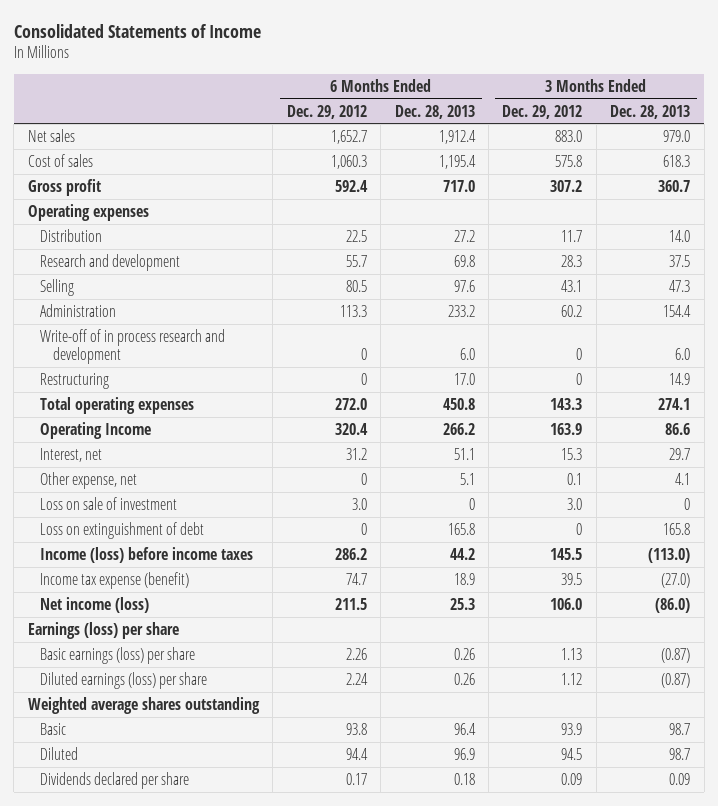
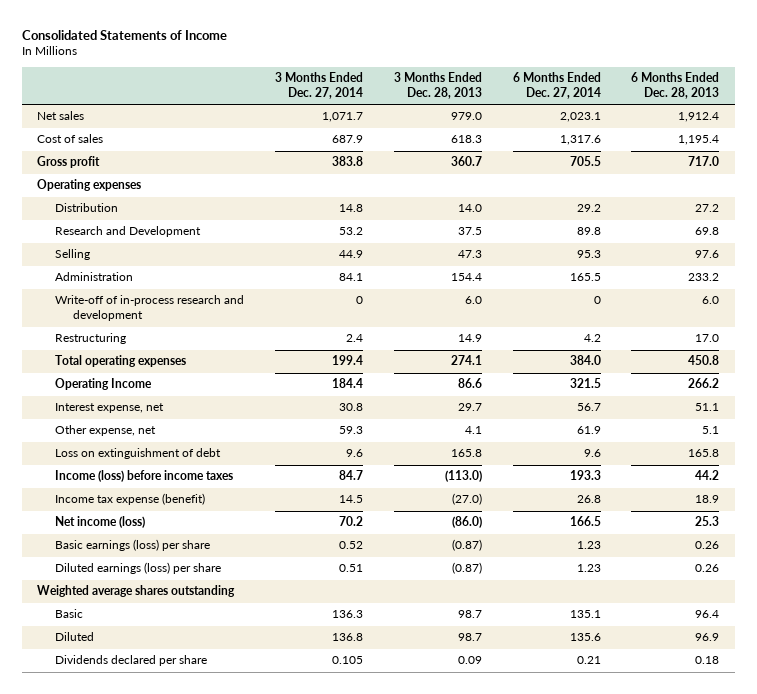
- | 6 Months Ended Dec. 29, 2012 | 6 Months Ended Dec. 28, 2013 | 3 Months Ended Dec. 29, 2012 | 3 Months Ended Dec. 28, 2013
+ | 3 Months Ended Dec. 27, 2014 | 3 Months Ended Dec. 28, 2013 | 6 Months Ended Dec. 27, 2014 | 6 Months Ended Dec. 28, 2013
- Research and development | 55.7 | 69.8 | 28.3 | 37.5
+ Research and Development | 53.2 | 37.5 | 89.8 | 69.8
- Write-off of in process research and development | 0 | 6.0 | 0 | 6.0
+ Write-off of in-process research and development | 0 | 6.0 | 0 | 6.0
- Interest, net | 31.2 | 51.1 | 15.3 | 29.7
+ Interest expense, net | 30.8 | 29.7 | 56.7 | 51.1
- Loss on sale of investment | 3.0 | 0 | 3.0 | 0
- Earnings (loss) per share

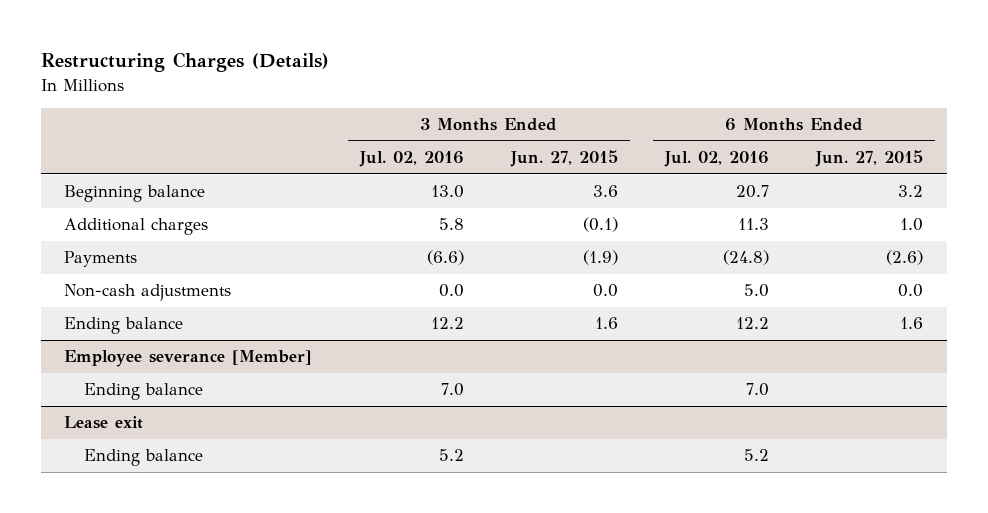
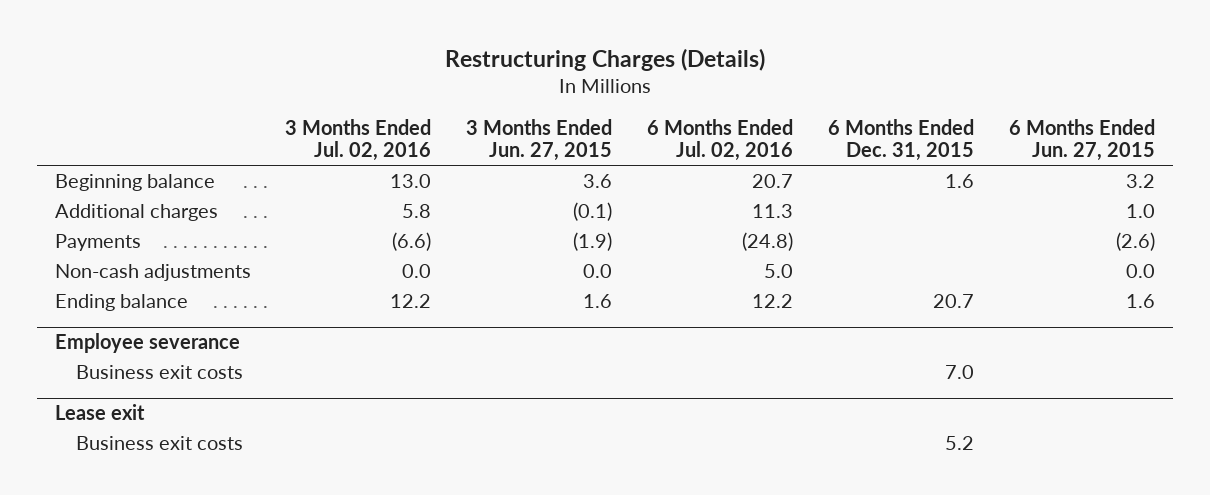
- | 3 Months Ended Jul. 02, 2016 | 3 Months Ended Jun. 27, 2015 | 6 Months Ended Jul. 02, 2016 | 6 Months Ended Jun. 27, 2015
+ | 3 Months Ended Jul. 02, 2016 | 3 Months Ended Jun. 27, 2015 | 6 Months Ended Jul. 02, 2016 | 6 Months Ended Dec. 31, 2015 | 6 Months Ended Jun. 27, 2015
- Employee severance [Member]
- Ending balance | 7.0 | | 7.0 |
+ Employee severance
+ Business exit costs | | | | 7.0 |
@ Lease exit
- Ending balance | 5.2 | | 5.2 |
+ Business exit costs | | | | 5.2 |

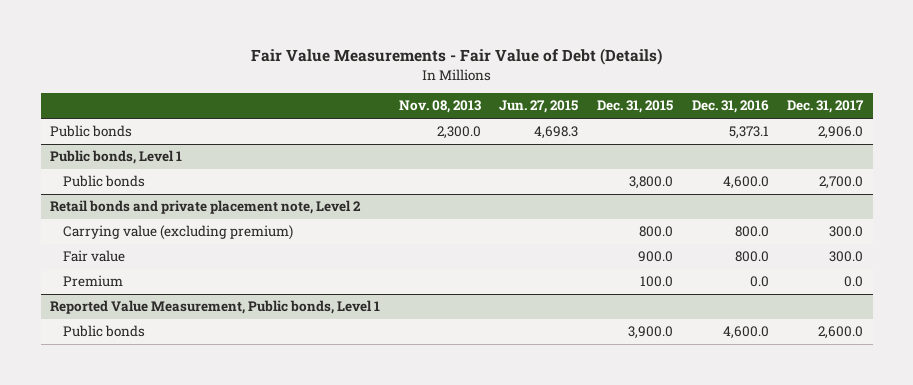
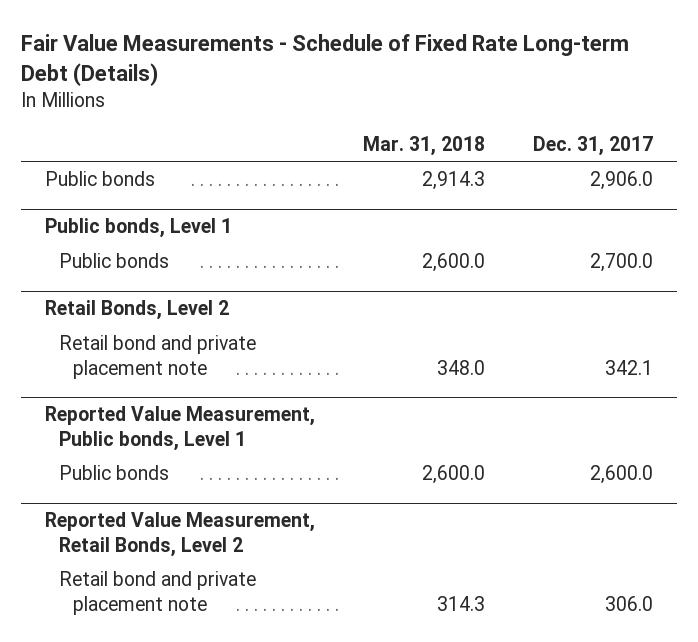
- Fair Value Measurements - Fair Value of Debt (Details)
+ Fair Value Measurements - Schedule of Fixed Rate Long-term Debt (Details)
- | Nov. 08, 2013 | Jun. 27, 2015 | Dec. 31, 2015 | Dec. 31, 2016 | Dec. 31, 2017
+ | Mar. 31, 2018 | Dec. 31, 2017
- Retail bonds and private placement note, Level 2
- Carrying value (excluding premium) | | | 800.0 | 800.0 | 300.0
- Fair value | | | 900.0 | 800.0 | 300.0
- Premium | | | 100.0 | 0.0 | 0.0
+ Retail Bonds, Level 2
+ Retail bond and private placement note | 348.0 | 342.1
+ Reported Value Measurement, Retail Bonds, Level 2
+ Retail bond and private placement note | 314.3 | 306.0

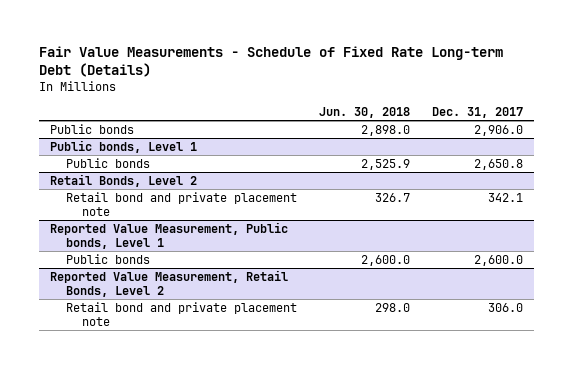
- | Mar. 31, 2018 | Dec. 31, 2017
+ | Jun. 30, 2018 | Dec. 31, 2017
@ Public bonds, Level 1
- Public bonds | 2,600.0 | 2,700.0
+ Public bonds | 2,525.9 | 2,650.8

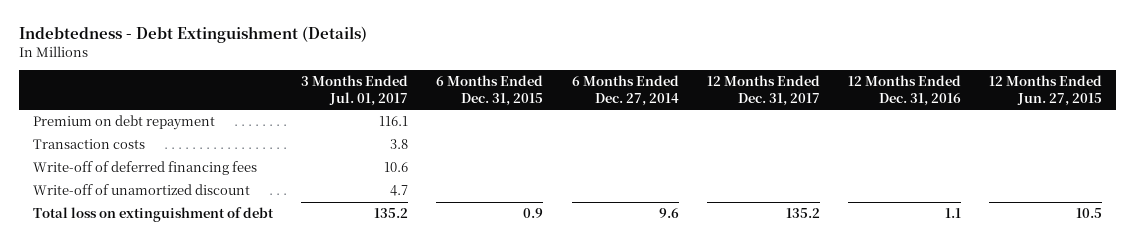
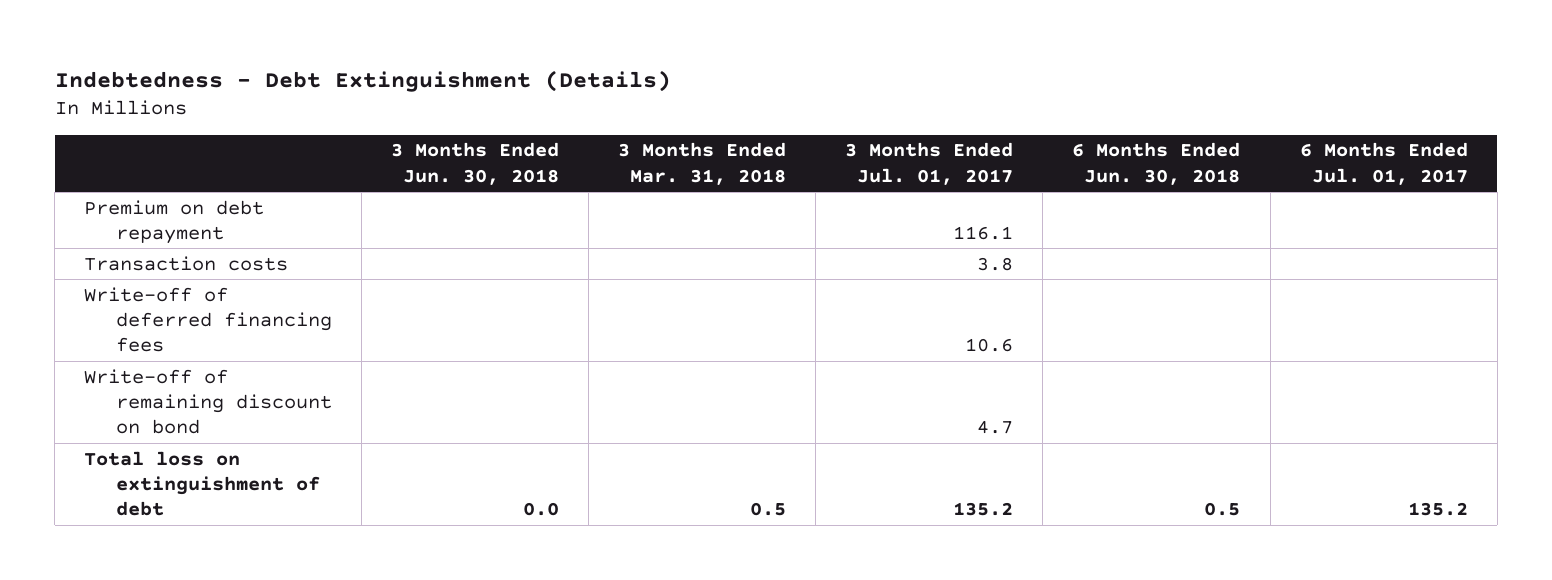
- | 3 Months Ended Jul. 01, 2017 | 6 Months Ended Dec. 31, 2015 | 6 Months Ended Dec. 27, 2014 | 12 Months Ended Dec. 31, 2017 | 12 Months Ended Dec. 31, 2016 | 12 Months Ended Jun. 27, 2015
+ | 3 Months Ended Jun. 30, 2018 | 3 Months Ended Mar. 31, 2018 | 3 Months Ended Jul. 01, 2017 | 6 Months Ended Jun. 30, 2018 | 6 Months Ended Jul. 01, 2017
- Write-off of unamortized discount | 4.7 | | | | |
+ Write-off of remaining discount on bond | | | 4.7 | |

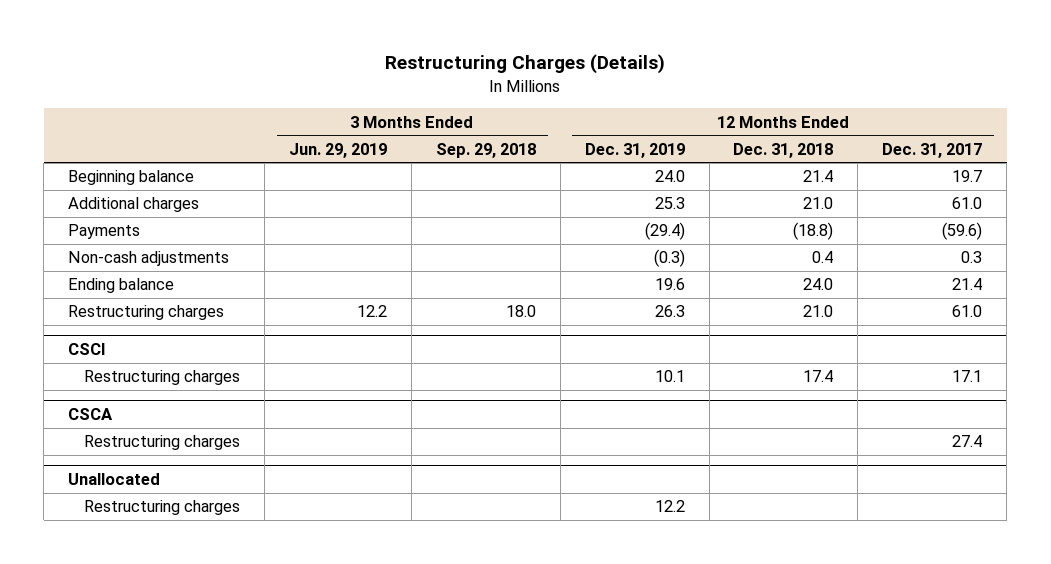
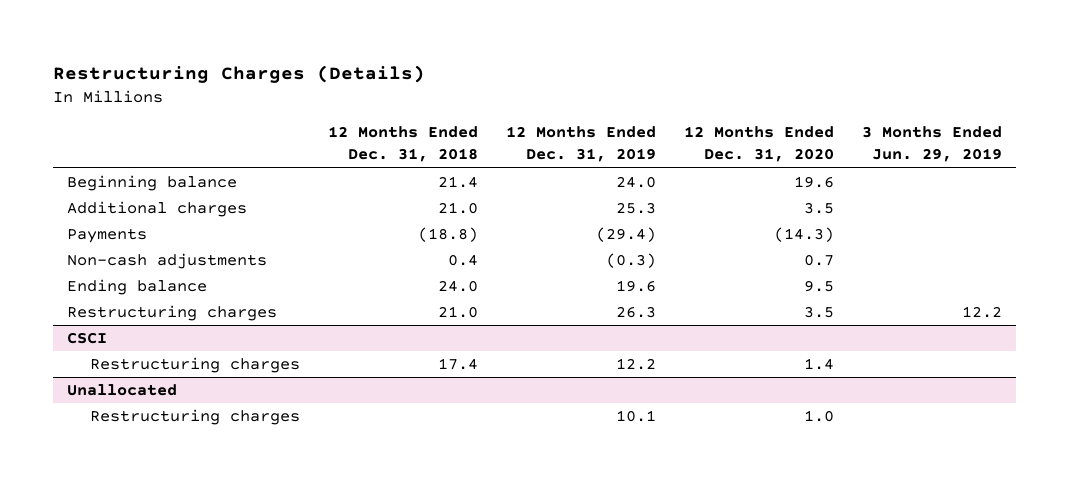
- | 3 Months Ended Jun. 29, 2019 | 3 Months Ended Sep. 29, 2018 | 12 Months Ended Dec. 31, 2019 | 12 Months Ended Dec. 31, 2018 | 12 Months Ended Dec. 31, 2017
+ | 12 Months Ended Dec. 31, 2018 | 12 Months Ended Dec. 31, 2019 | 12 Months Ended Dec. 31, 2020 | 3 Months Ended Jun. 29, 2019
@ CSCI
- Restructuring charges | | | 10.1 | 17.4 | 17.1
- CSCA
- Restructuring charges | | | | | 27.4
@ CSCI
+ Restructuring charges | 17.4 | 12.2 | 1.4 |
@ Unallocated
- Restructuring charges | | | 12.2 | |
+ Restructuring charges | | 10.1 | 1.0 |

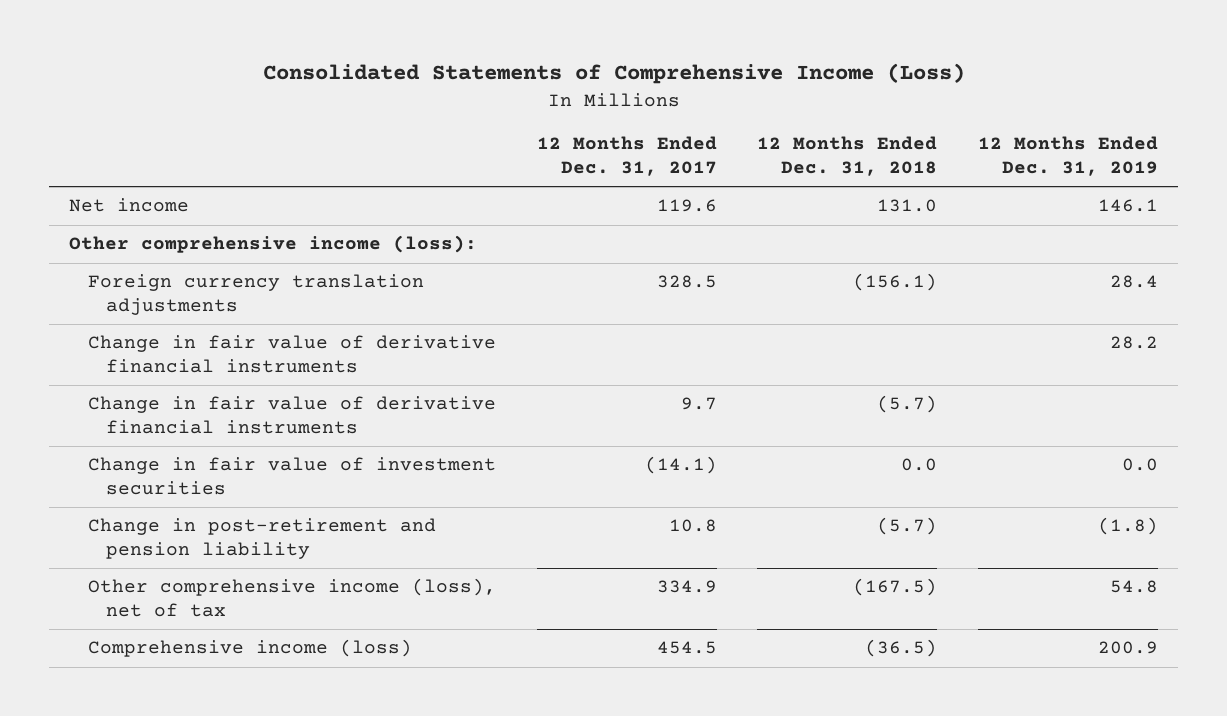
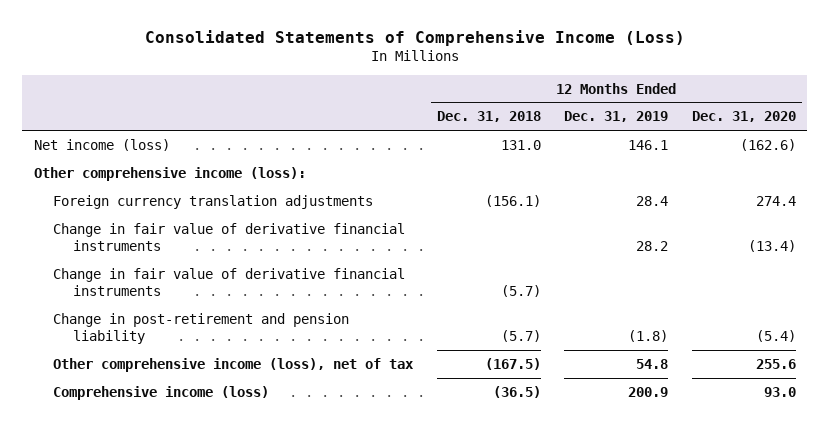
- | 12 Months Ended Dec. 31, 2017 | 12 Months Ended Dec. 31, 2018 | 12 Months Ended Dec. 31, 2019
+ | 12 Months Ended Dec. 31, 2018 | 12 Months Ended Dec. 31, 2019 | 12 Months Ended Dec. 31, 2020
- Net income | 119.6 | 131.0 | 146.1
+ Net income (loss) | 131.0 | 146.1 | (162.6)
- Change in fair value of investment securities | (14.1) | 0.0 | 0.0

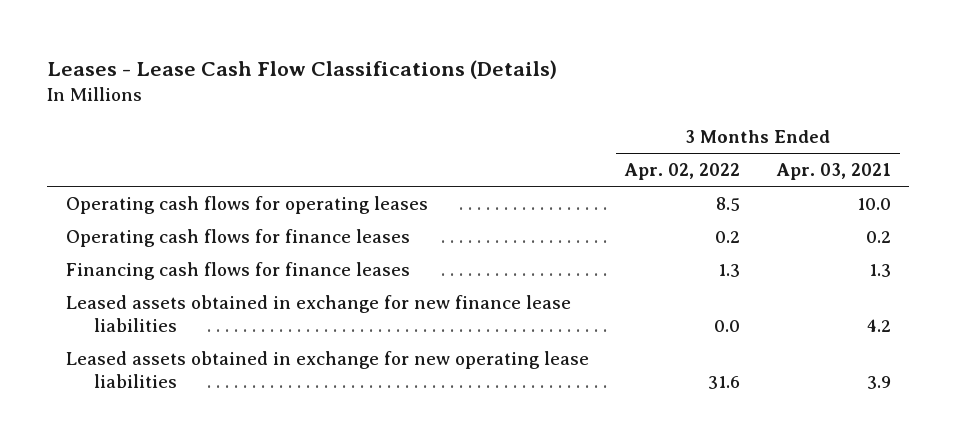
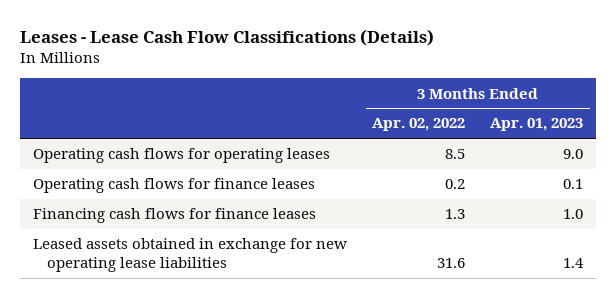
- | 3 Months Ended Apr. 02, 2022 | 3 Months Ended Apr. 03, 2021
+ | 3 Months Ended Apr. 02, 2022 | 3 Months Ended Apr. 01, 2023
- Leased assets obtained in exchange for new finance lease liabilities | 0.0 | 4.2

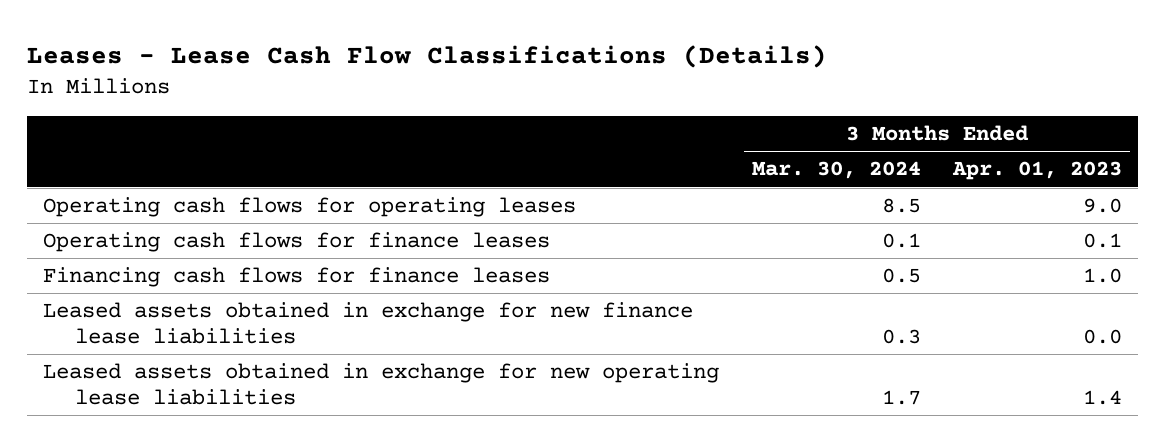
- | 3 Months Ended Apr. 02, 2022 | 3 Months Ended Apr. 01, 2023
+ | 3 Months Ended Mar. 30, 2024 | 3 Months Ended Apr. 01, 2023
+ Leased assets obtained in exchange for new finance lease liabilities | 0.3 | 0.0

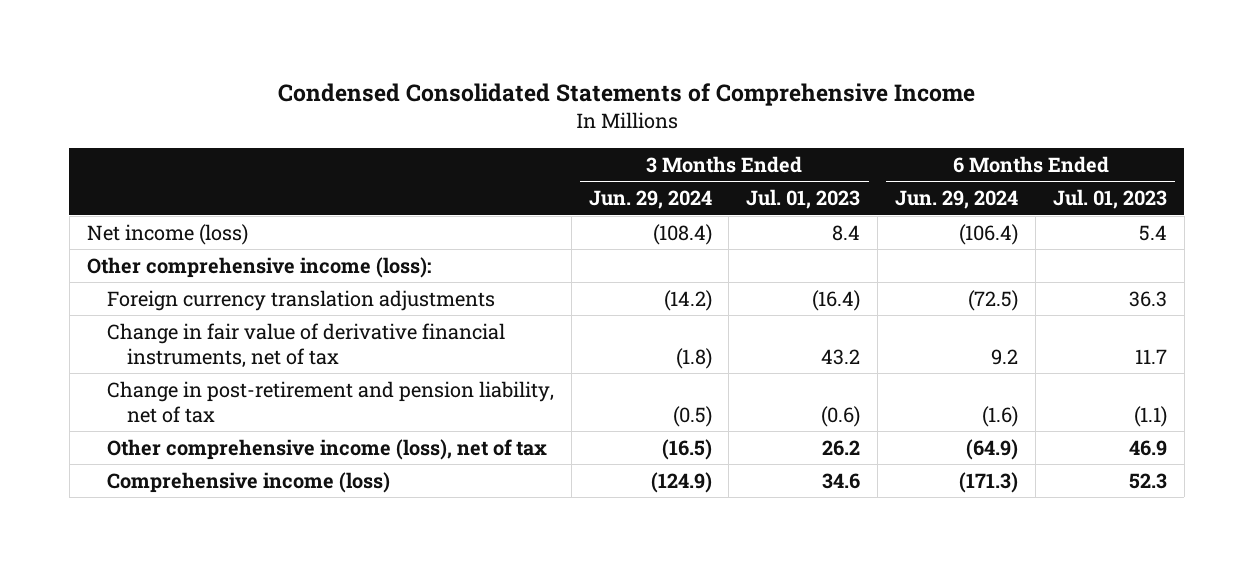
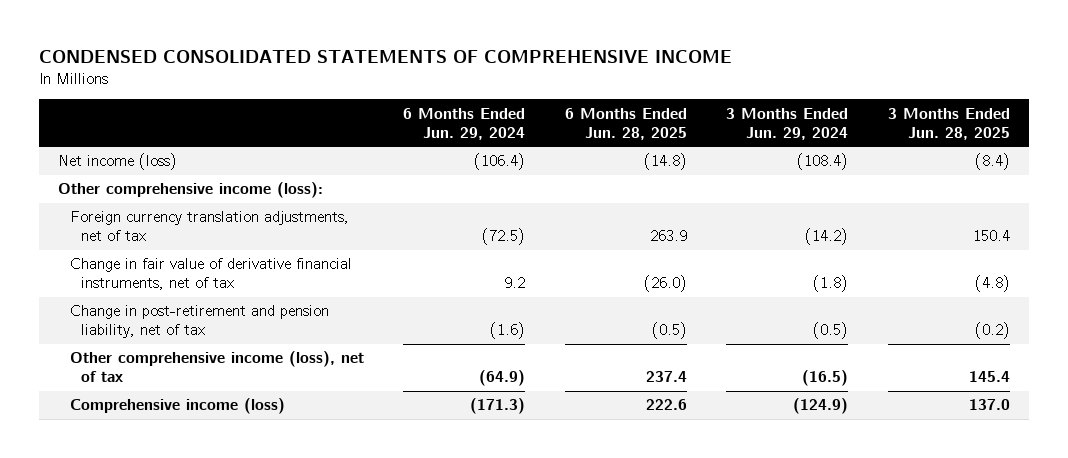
- Condensed Consolidated Statements of Comprehensive Income
+ CONDENSED CONSOLIDATED STATEMENTS OF COMPREHENSIVE INCOME
- | 3 Months Ended Jun. 29, 2024 | 3 Months Ended Jul. 01, 2023 | 6 Months Ended Jun. 29, 2024 | 6 Months Ended Jul. 01, 2023
+ | 6 Months Ended Jun. 29, 2024 | 6 Months Ended Jun. 28, 2025 | 3 Months Ended Jun. 29, 2024 | 3 Months Ended Jun. 28, 2025
- Foreign currency translation adjustments | (14.2) | (16.4) | (72.5) | 36.3
+ Foreign currency translation adjustments, net of tax | (72.5) | 263.9 | (14.2) | 150.4

